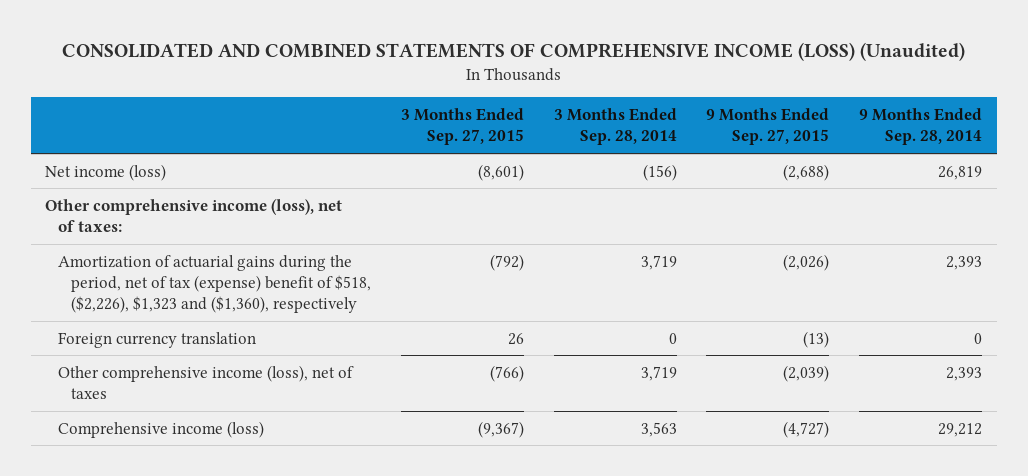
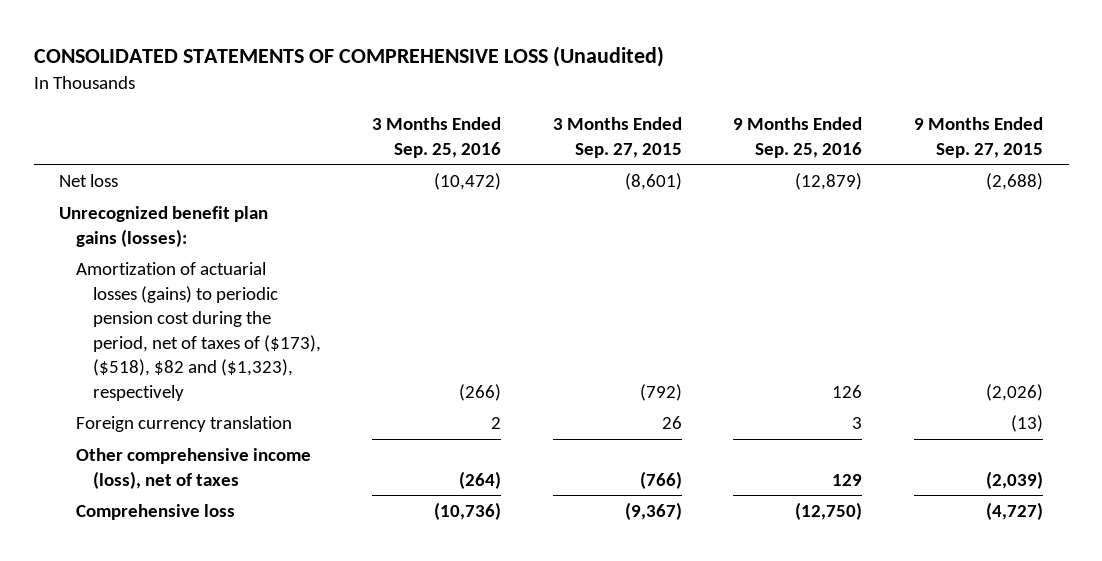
- CONSOLIDATED AND COMBINED STATEMENTS OF COMPREHENSIVE INCOME (LOSS) (Unaudited)
+ CONSOLIDATED STATEMENTS OF COMPREHENSIVE LOSS (Unaudited)
- | 3 Months Ended Sep. 27, 2015 | 3 Months Ended Sep. 28, 2014 | 9 Months Ended Sep. 27, 2015 | 9 Months Ended Sep. 28, 2014
+ | 3 Months Ended Sep. 25, 2016 | 3 Months Ended Sep. 27, 2015 | 9 Months Ended Sep. 25, 2016 | 9 Months Ended Sep. 27, 2015
- Net income (loss) | (8,601) | (156) | (2,688) | 26,819
- Other comprehensive income (loss), net of taxes:
- Amortization of actuarial gains during the period, net of tax (expense) benefit of $518, ($2,226), $1,323 and ($1,360), respectively | (792) | 3,719 | (2,026) | 2,393
+ Net loss | (10,472) | (8,601) | (12,879) | (2,688)
+ Unrecognized benefit plan gains (losses):
+ Amortization of actuarial losses (gains) to periodic pension cost during the period, net of taxes of ($173), ($518), $82 and ($1,323), respectively | (266) | (792) | 126 | (2,026)
- Comprehensive income (loss) | (9,367) | 3,563 | (4,727) | 29,212
+ Comprehensive loss | (10,736) | (9,367) | (12,750) | (4,727)

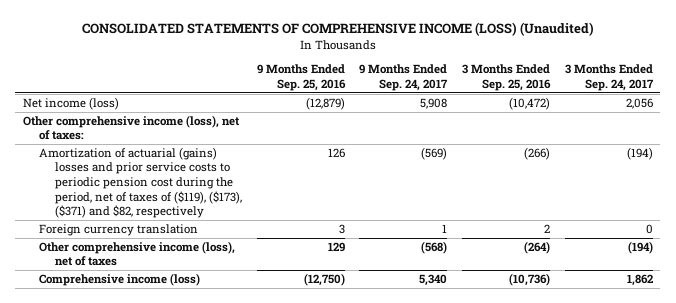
- CONSOLIDATED STATEMENTS OF COMPREHENSIVE LOSS (Unaudited)
+ CONSOLIDATED STATEMENTS OF COMPREHENSIVE INCOME (LOSS) (Unaudited)
- | 3 Months Ended Sep. 25, 2016 | 3 Months Ended Sep. 27, 2015 | 9 Months Ended Sep. 25, 2016 | 9 Months Ended Sep. 27, 2015
+ | 9 Months Ended Sep. 25, 2016 | 9 Months Ended Sep. 24, 2017 | 3 Months Ended Sep. 25, 2016 | 3 Months Ended Sep. 24, 2017
- Net loss | (10,472) | (8,601) | (12,879) | (2,688)
- Unrecognized benefit plan gains (losses):
- Amortization of actuarial losses (gains) to periodic pension cost during the period, net of taxes of ($173), ($518), $82 and ($1,323), respectively | (266) | (792) | 126 | (2,026)
+ Net income (loss) | (12,879) | 5,908 | (10,472) | 2,056
+ Other comprehensive income (loss), net of taxes:
+ Amortization of actuarial (gains) losses and prior service costs to periodic pension cost during the period, net of taxes of ($119), ($173), ($371) and $82, respectively | 126 | (569) | (266) | (194)
- Comprehensive loss | (10,736) | (9,367) | (12,750) | (4,727)
+ Comprehensive income (loss) | (12,750) | 5,340 | (10,736) | 1,862

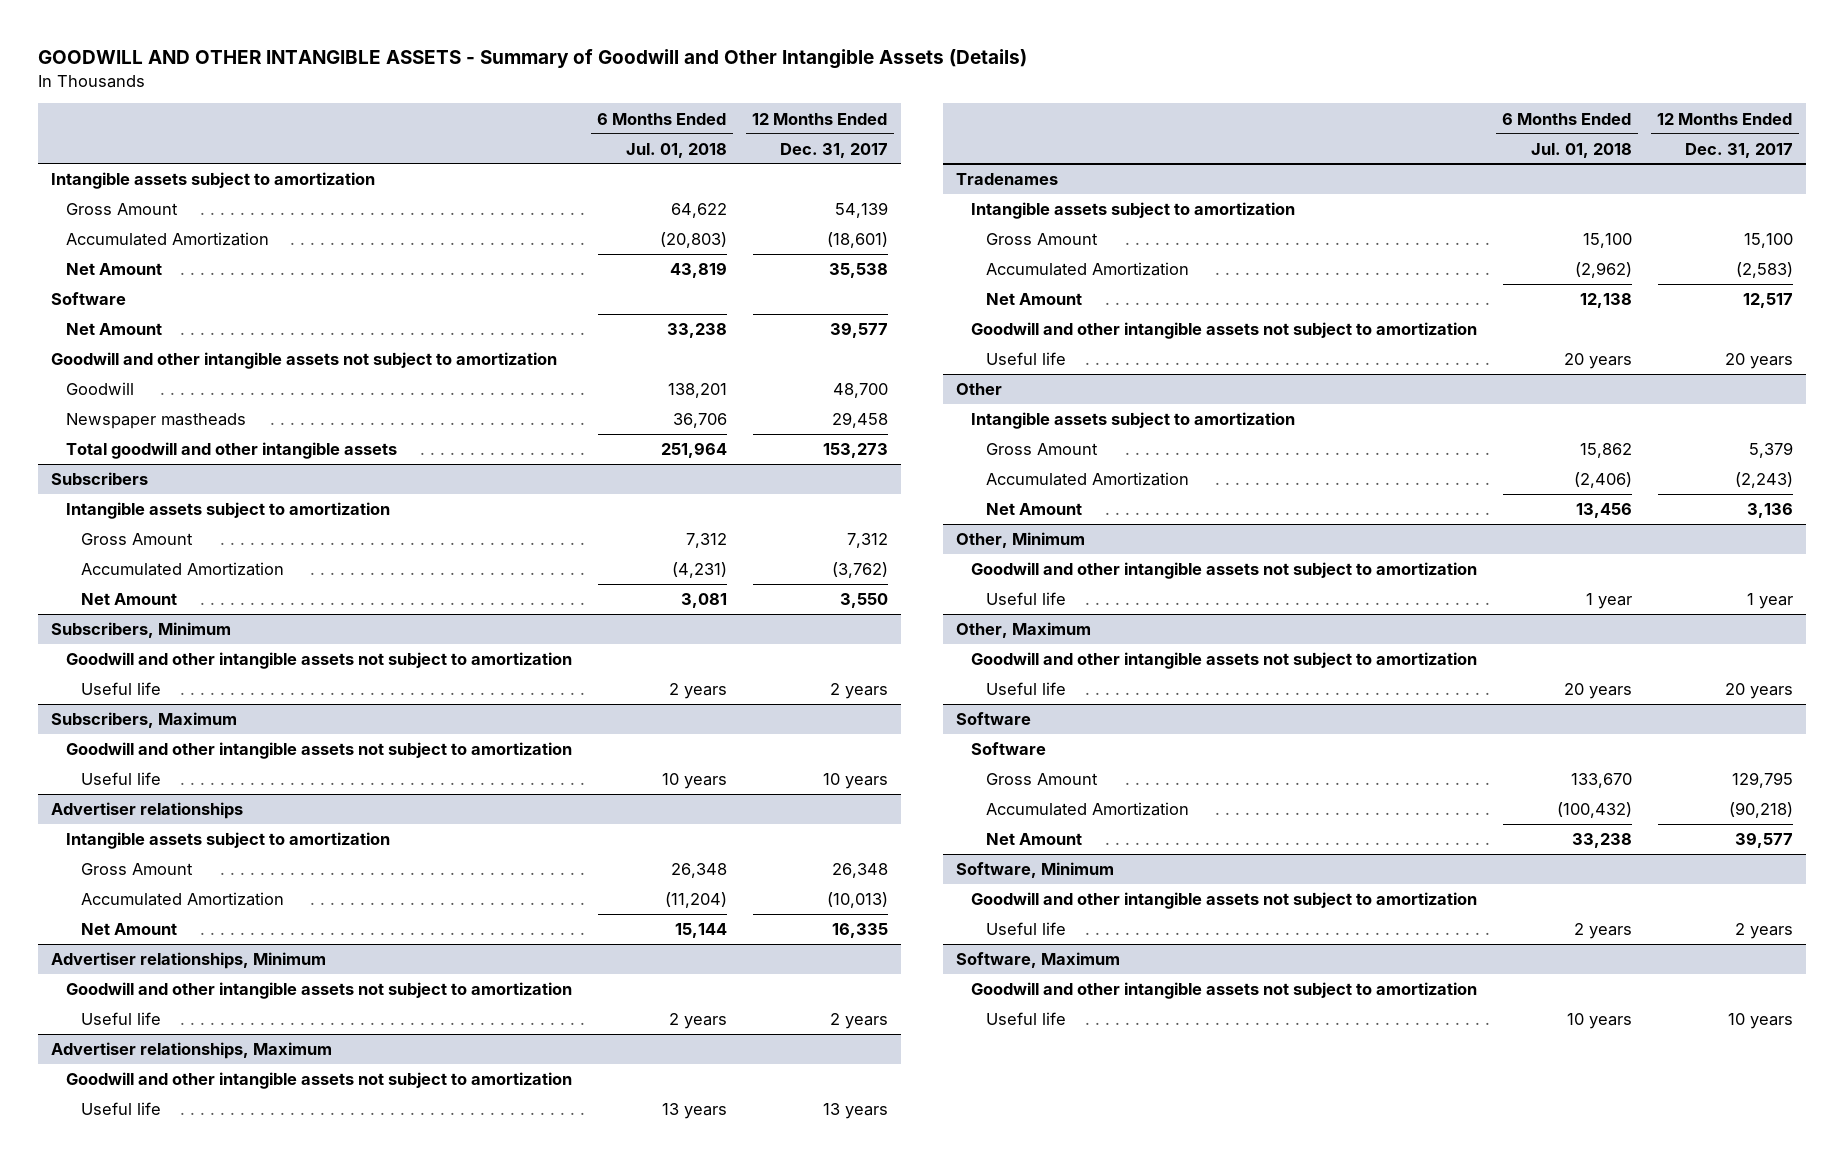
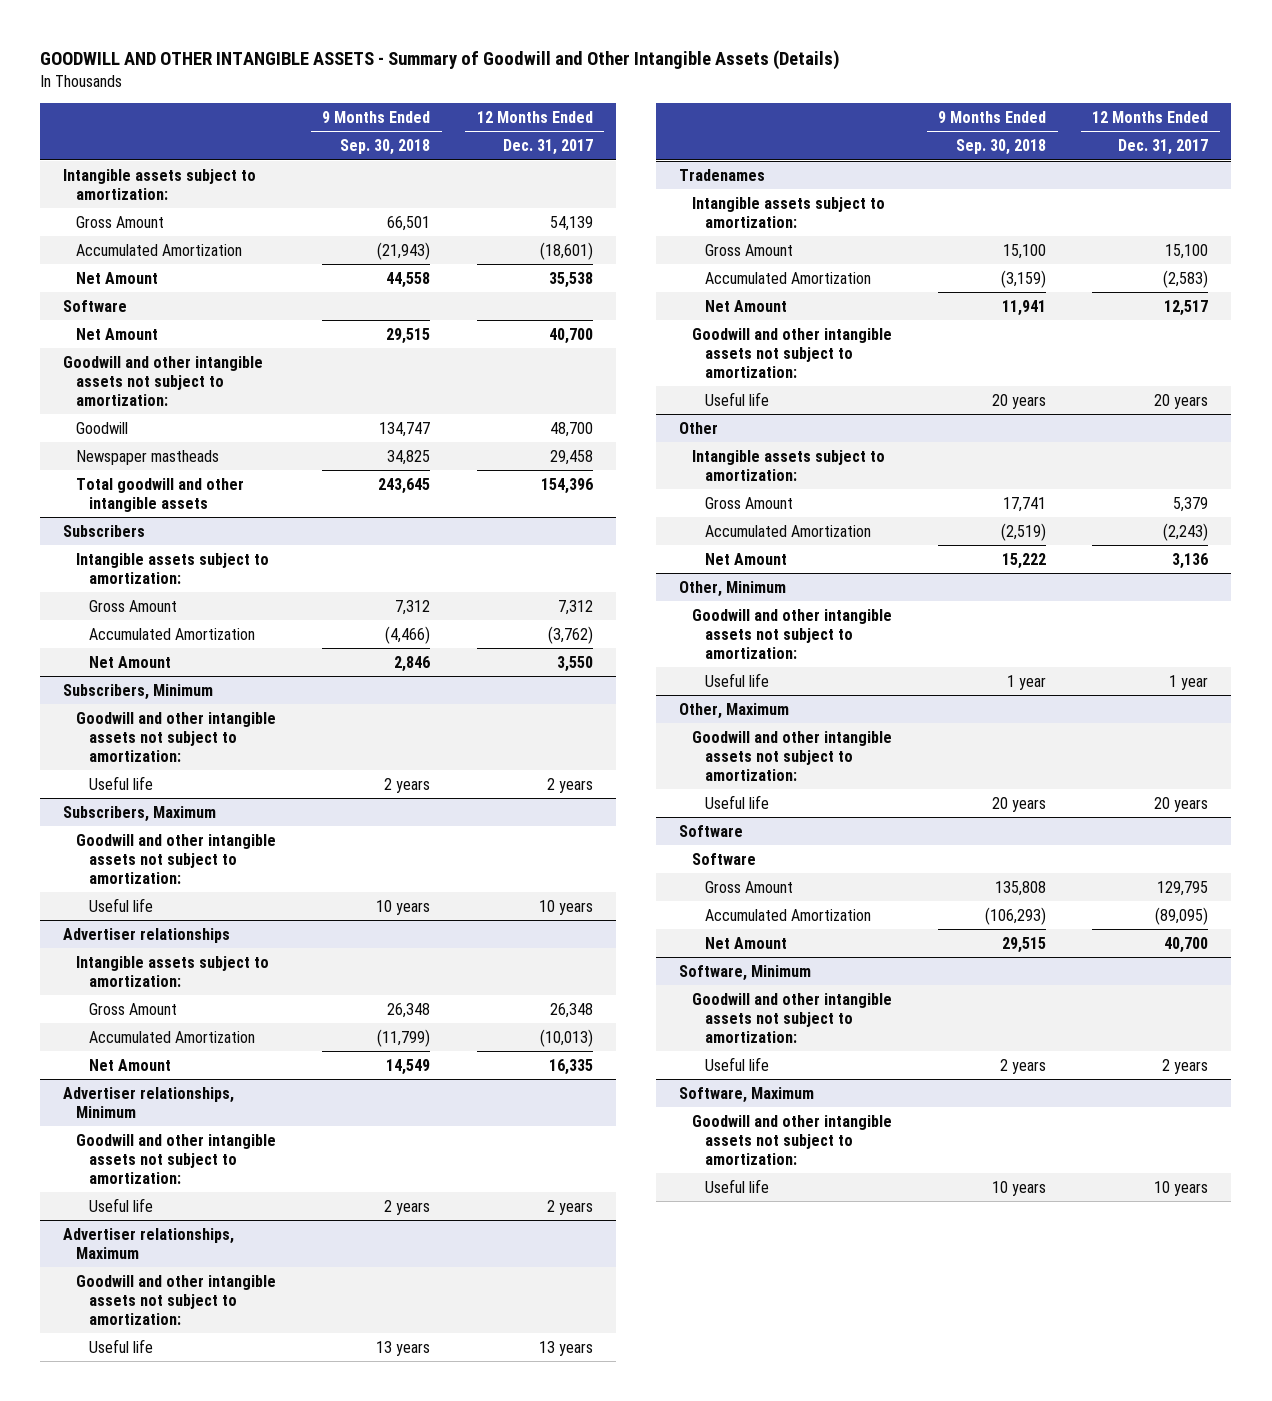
- | 6 Months Ended Jul. 01, 2018 | 12 Months Ended Dec. 31, 2017
+ | 9 Months Ended Sep. 30, 2018 | 12 Months Ended Dec. 31, 2017
- Intangible assets subject to amortization
+ Intangible assets subject to amortization:
- Net Amount | 33,238 | 39,577
- Goodwill and other intangible assets not subject to amortization
+ Net Amount | 29,515 | 40,700
+ Goodwill and other intangible assets not subject to amortization:
- Total goodwill and other intangible assets | 251,964 | 153,273
+ Total goodwill and other intangible assets | 243,645 | 154,396
@ Subscribers
- Intangible assets subject to amortization
+ Intangible assets subject to amortization:
@ Subscribers, Minimum
- Goodwill and other intangible assets not subject to amortization
+ Goodwill and other intangible assets not subject to amortization:
@ Subscribers, Maximum
- Goodwill and other intangible assets not subject to amortization
+ Goodwill and other intangible assets not subject to amortization:
@ Advertiser relationships
- Intangible assets subject to amortization
+ Intangible assets subject to amortization:
@ Advertiser relationships, Minimum
- Goodwill and other intangible assets not subject to amortization
+ Goodwill and other intangible assets not subject to amortization:
@ Advertiser relationships, Maximum
- Goodwill and other intangible assets not subject to amortization
+ Goodwill and other intangible assets not subject to amortization:
@ Tradenames
- Intangible assets subject to amortization
+ Intangible assets subject to amortization:
- Goodwill and other intangible assets not subject to amortization
+ Goodwill and other intangible assets not subject to amortization:
@ Other
- Intangible assets subject to amortization
+ Intangible assets subject to amortization:
@ Other, Minimum
- Goodwill and other intangible assets not subject to amortization
+ Goodwill and other intangible assets not subject to amortization:
@ Other, Maximum
- Goodwill and other intangible assets not subject to amortization
+ Goodwill and other intangible assets not subject to amortization:
@ Software
- Accumulated Amortization | (100,432) | (90,218)
- Net Amount | 33,238 | 39,577
+ Accumulated Amortization | (106,293) | (89,095)
+ Net Amount | 29,515 | 40,700
@ Software, Minimum
- Goodwill and other intangible assets not subject to amortization
+ Goodwill and other intangible assets not subject to amortization:
@ Software, Maximum
- Goodwill and other intangible assets not subject to amortization
+ Goodwill and other intangible assets not subject to amortization:

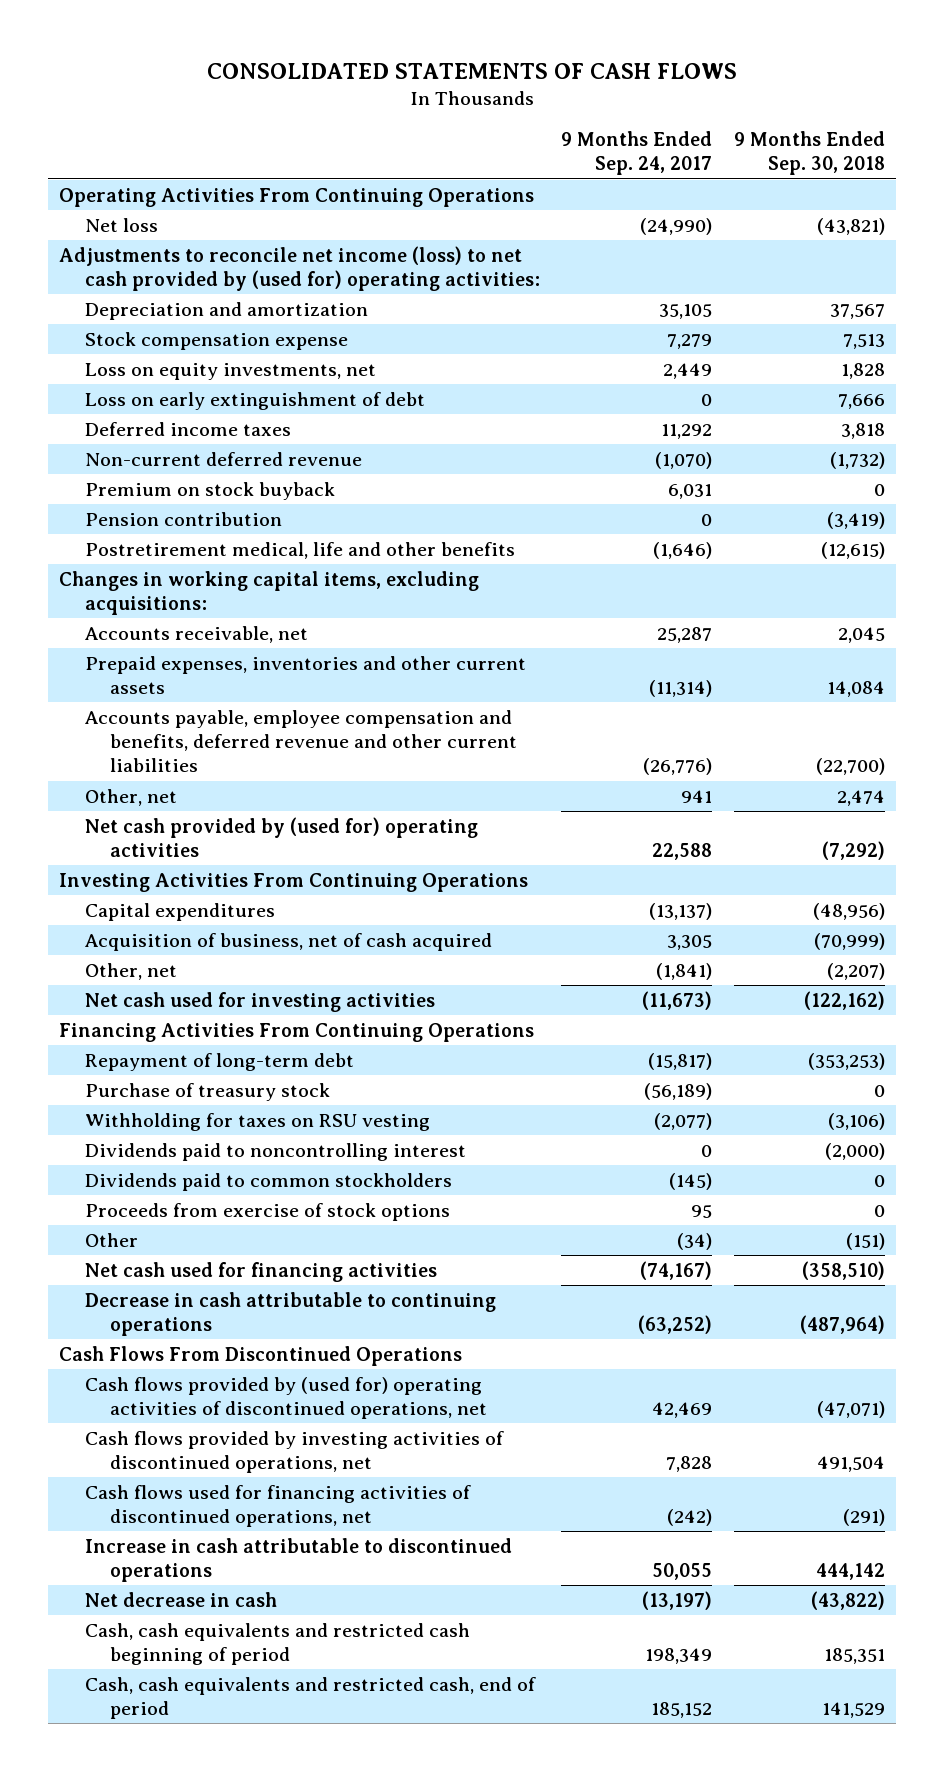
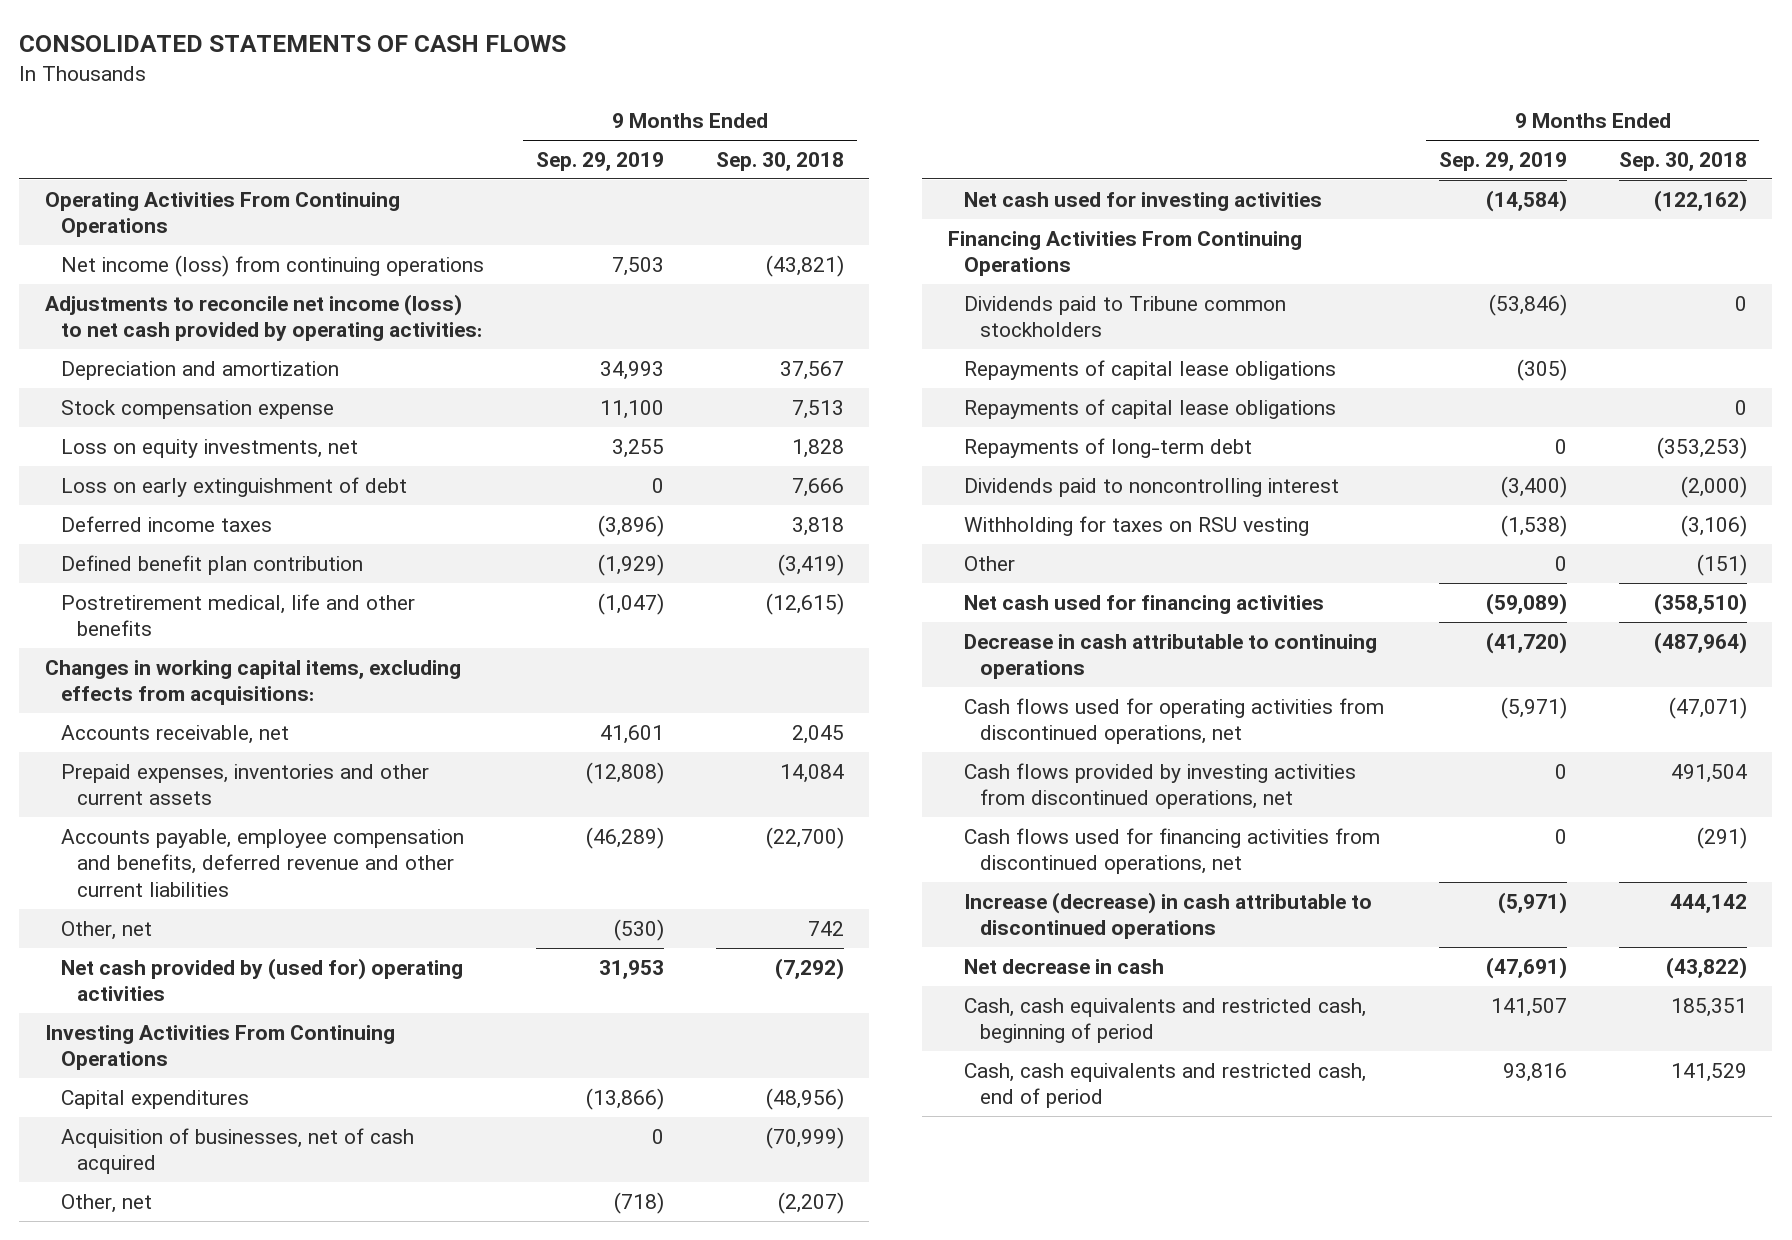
- | 9 Months Ended Sep. 24, 2017 | 9 Months Ended Sep. 30, 2018
+ | 9 Months Ended Sep. 29, 2019 | 9 Months Ended Sep. 30, 2018
- Net loss | (24,990) | (43,821)
- Adjustments to reconcile net income (loss) to net cash provided by (used for) operating activities:
+ Net income (loss) from continuing operations | 7,503 | (43,821)
+ Adjustments to reconcile net income (loss) to net cash provided by operating activities:
- Non-current deferred revenue | (1,070) | (1,732)
- Premium on stock buyback | 6,031 | 0
- Pension contribution | 0 | (3,419)
+ Defined benefit plan contribution | (1,929) | (3,419)
- Changes in working capital items, excluding acquisitions:
+ Changes in working capital items, excluding effects from acquisitions:
- Other, net | 941 | 2,474
+ Other, net | (530) | 742
- Acquisition of business, net of cash acquired | 3,305 | (70,999)
+ Acquisition of businesses, net of cash acquired | 0 | (70,999)
- Repayment of long-term debt | (15,817) | (353,253)
- Purchase of treasury stock | (56,189) | 0
+ Dividends paid to Tribune common stockholders | (53,846) | 0
+ Repayments of capital lease obligations | (305) |
+ Repayments of capital lease obligations | | 0
+ Repayments of long-term debt | 0 | (353,253)
- Dividends paid to common stockholders | (145) | 0
- Proceeds from exercise of stock options | 95 | 0
moved down: Withholding for taxes on RSU vesting | (1,538) | (3,106)
- Cash Flows From Discontinued Operations
- Cash flows provided by (used for) operating activities of discontinued operations, net | 42,469 | (47,071)
- Cash flows provided by investing activities of discontinued operations, net | 7,828 | 491,504
- Cash flows used for financing activities of discontinued operations, net | (242) | (291)
- Increase in cash attributable to discontinued operations | 50,055 | 444,142
+ Cash flows used for operating activities from discontinued operations, net | (5,971) | (47,071)
+ Cash flows provided by investing activities from discontinued operations, net | 0 | 491,504
+ Cash flows used for financing activities from discontinued operations, net | 0 | (291)
+ Increase (decrease) in cash attributable to discontinued operations | (5,971) | 444,142
- Cash, cash equivalents and restricted cash beginning of period | 198,349 | 185,351
+ Cash, cash equivalents and restricted cash, beginning of period | 141,507 | 185,351

